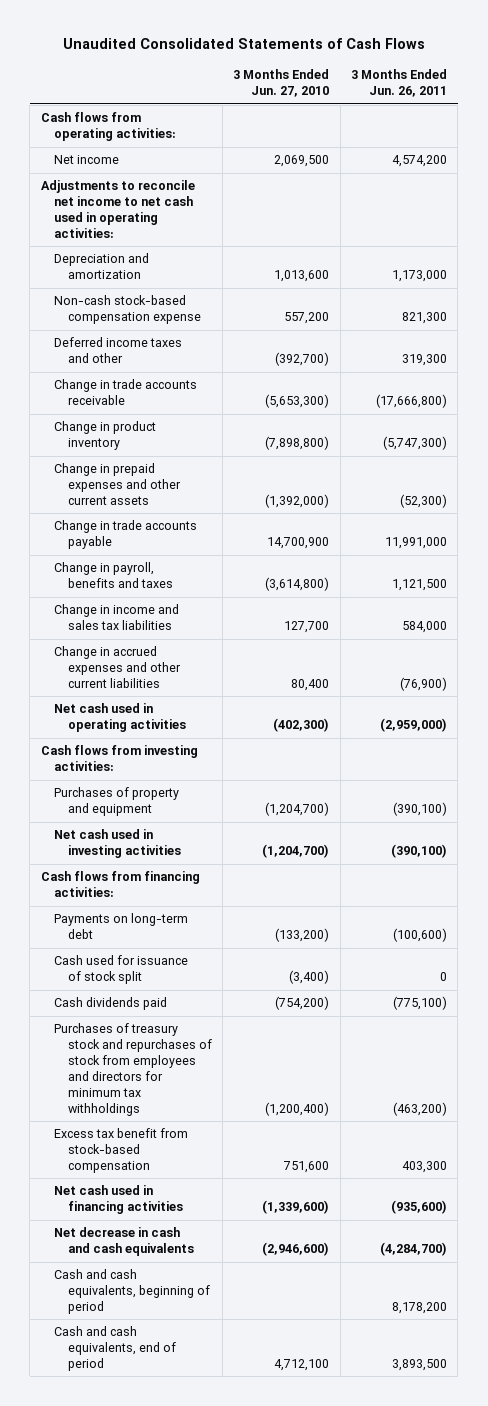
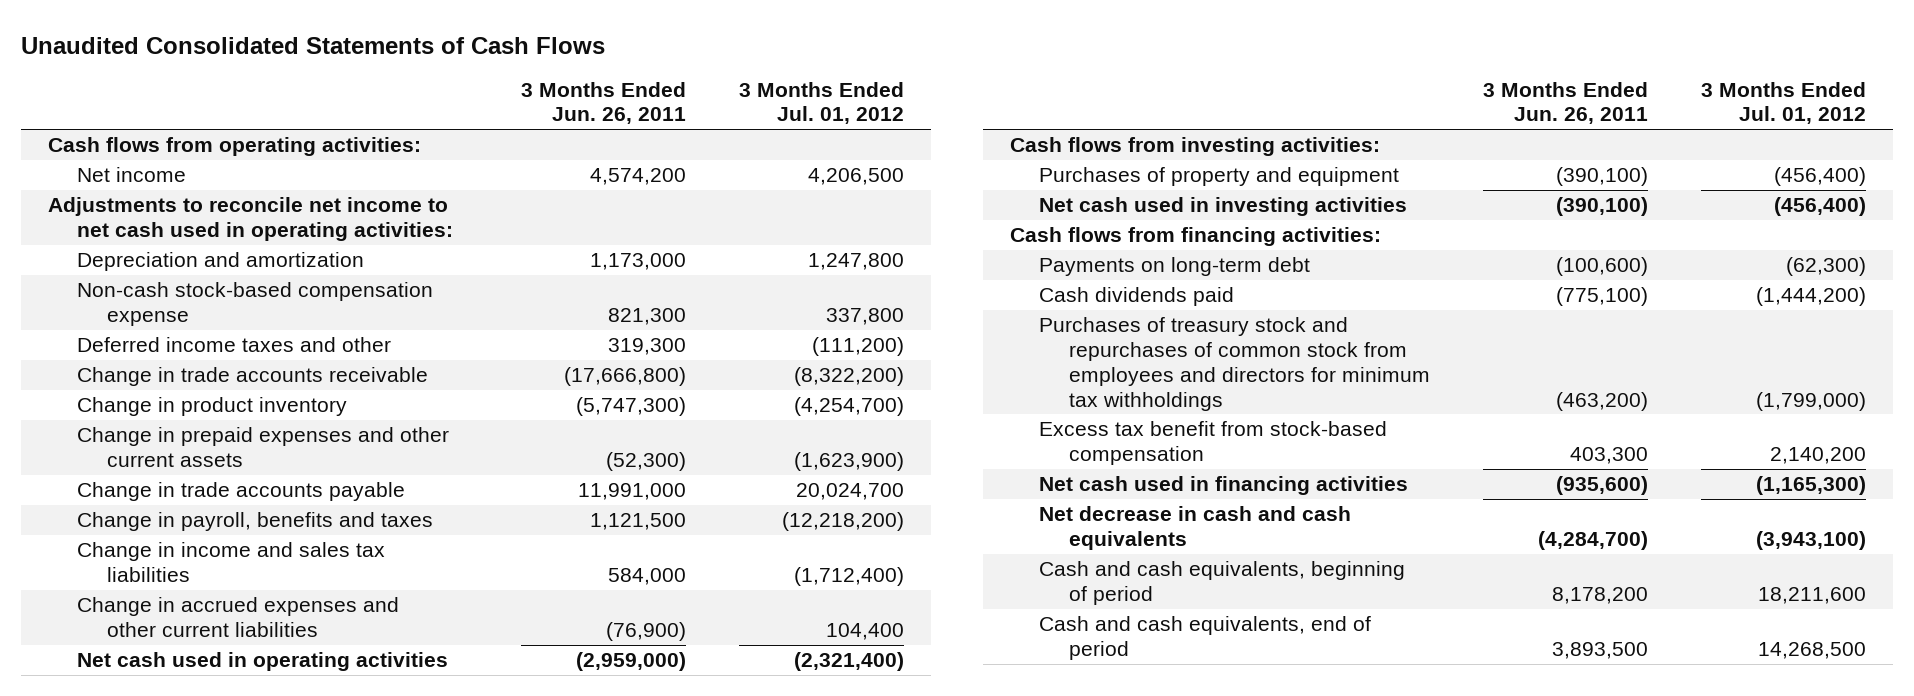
- | 3 Months Ended Jun. 27, 2010 | 3 Months Ended Jun. 26, 2011
+ | 3 Months Ended Jun. 26, 2011 | 3 Months Ended Jul. 01, 2012
- Cash used for issuance of stock split | (3,400) | 0
- Purchases of treasury stock and repurchases of stock from employees and directors for minimum tax withholdings | (1,200,400) | (463,200)
+ Purchases of treasury stock and repurchases of common stock from employees and directors for minimum tax withholdings | (463,200) | (1,799,000)

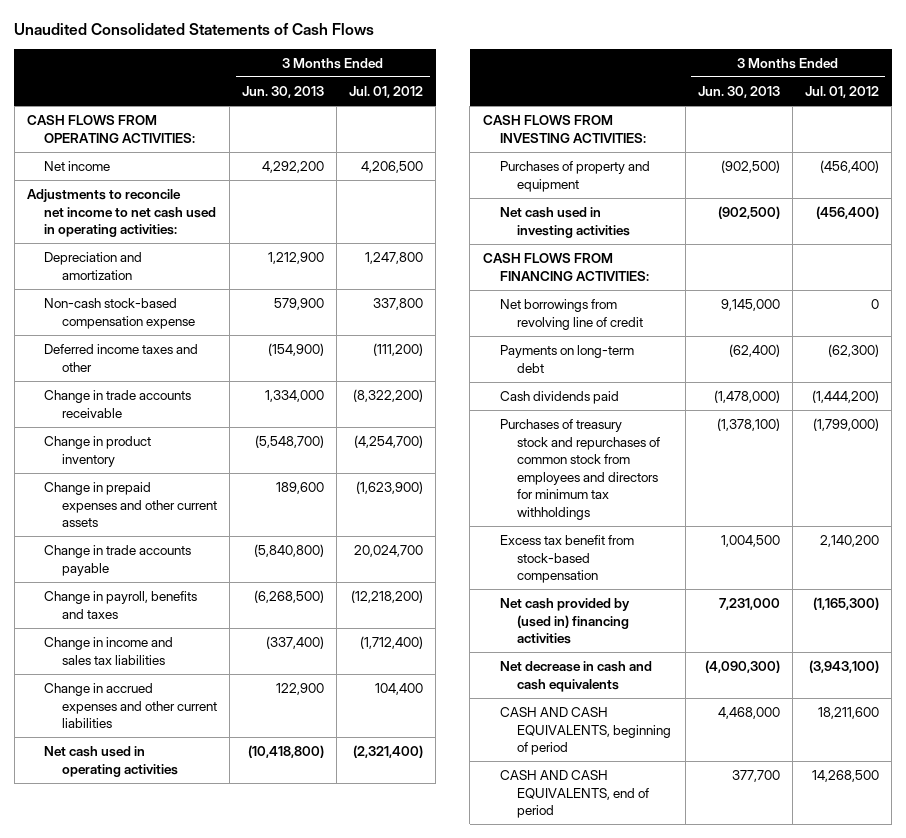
- | 3 Months Ended Jun. 26, 2011 | 3 Months Ended Jul. 01, 2012
+ | 3 Months Ended Jun. 30, 2013 | 3 Months Ended Jul. 01, 2012
- Cash flows from operating activities:
+ CASH FLOWS FROM OPERATING ACTIVITIES:
- Cash flows from investing activities:
+ CASH FLOWS FROM INVESTING ACTIVITIES:
- Cash flows from financing activities:
+ CASH FLOWS FROM FINANCING ACTIVITIES:
+ Net borrowings from revolving line of credit | 9,145,000 | 0
- Net cash used in financing activities | (935,600) | (1,165,300)
+ Net cash provided by (used in) financing activities | 7,231,000 | (1,165,300)
- Cash and cash equivalents, beginning of period | 8,178,200 | 18,211,600
- Cash and cash equivalents, end of period | 3,893,500 | 14,268,500
+ CASH AND CASH EQUIVALENTS, beginning of period | 4,468,000 | 18,211,600
+ CASH AND CASH EQUIVALENTS, end of period | 377,700 | 14,268,500

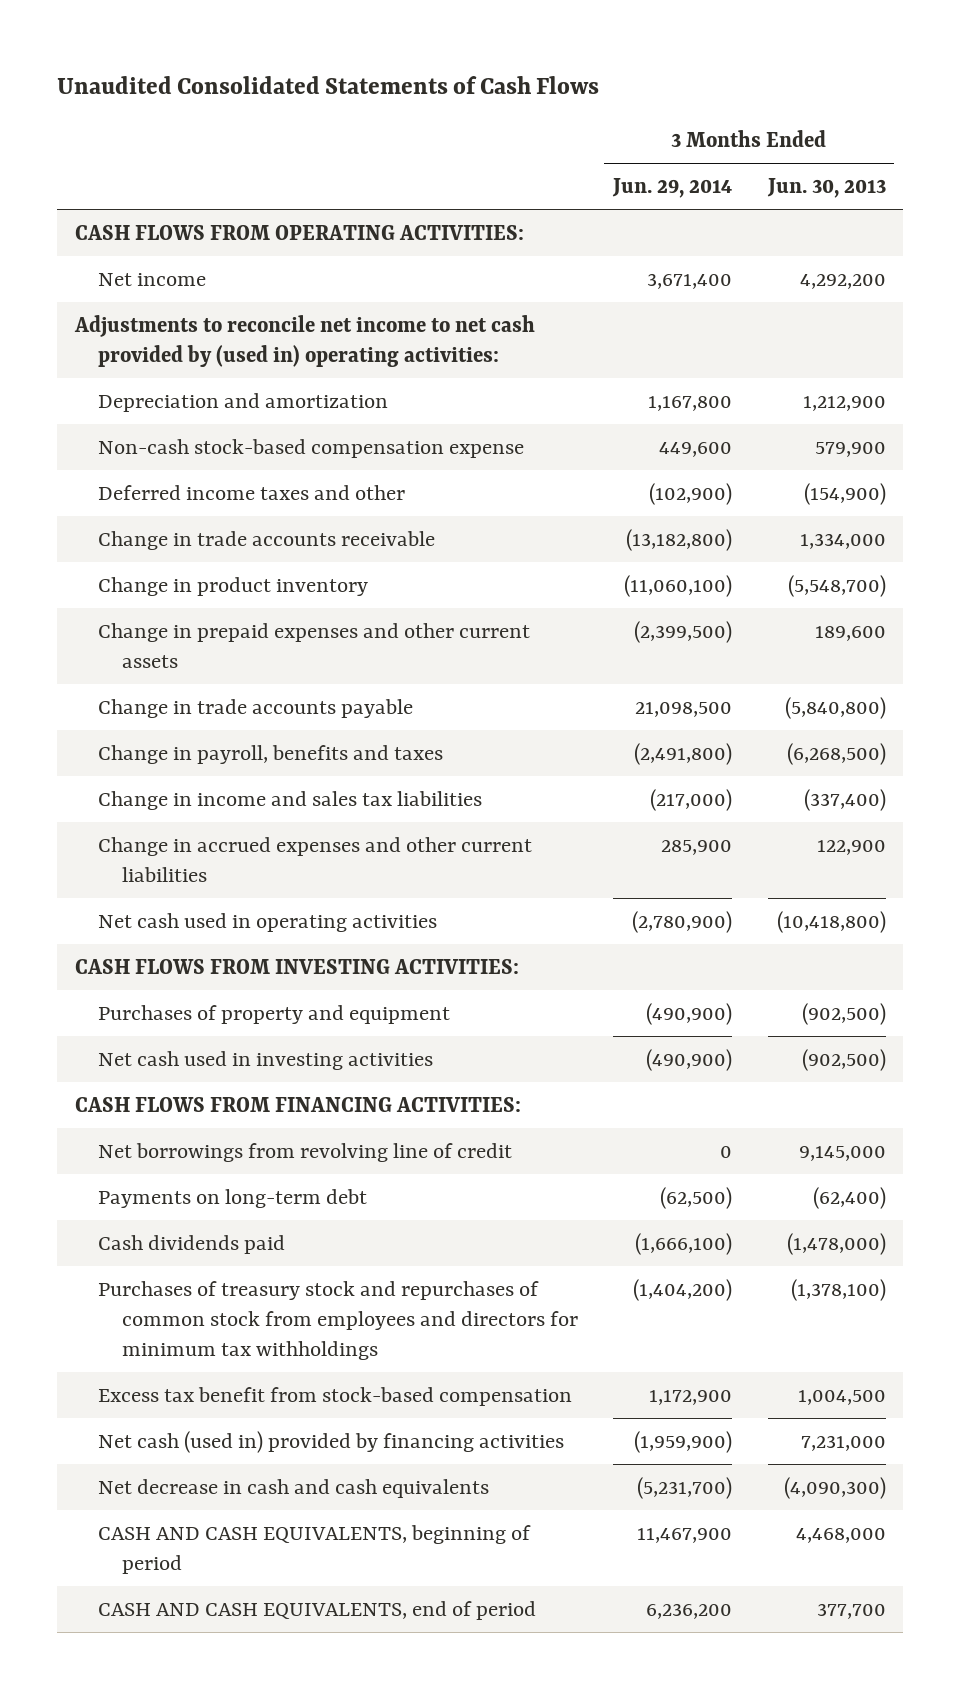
- | 3 Months Ended Jun. 30, 2013 | 3 Months Ended Jul. 01, 2012
+ | 3 Months Ended Jun. 29, 2014 | 3 Months Ended Jun. 30, 2013
- Adjustments to reconcile net income to net cash used in operating activities:
+ Adjustments to reconcile net income to net cash provided by (used in) operating activities:
- Net cash provided by (used in) financing activities | 7,231,000 | (1,165,300)
+ Net cash (used in) provided by financing activities | (1,959,900) | 7,231,000

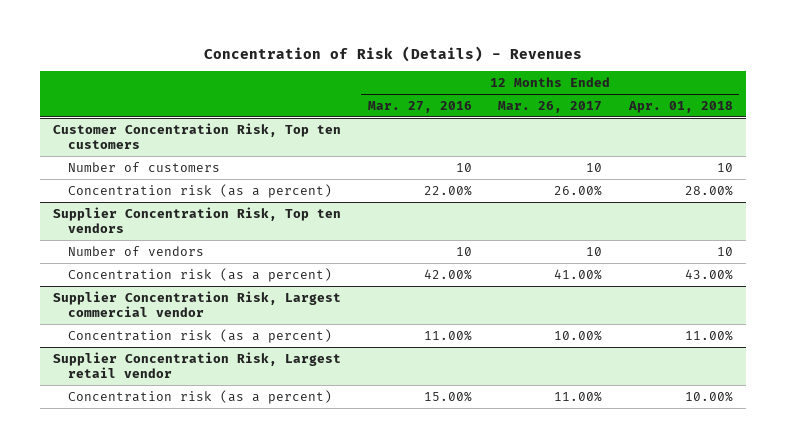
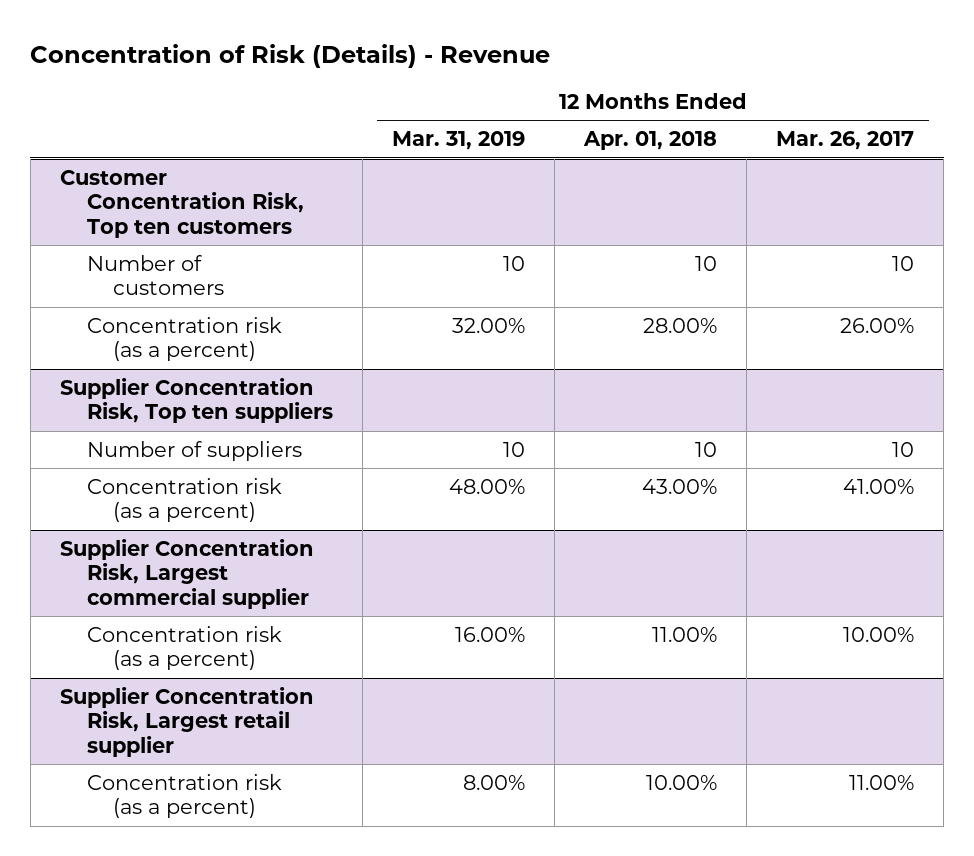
- Concentration of Risk (Details) - Revenues
+ Concentration of Risk (Details) - Revenue
- | 12 Months Ended Mar. 27, 2016 | 12 Months Ended Mar. 26, 2017 | 12 Months Ended Apr. 01, 2018
+ | 12 Months Ended Mar. 31, 2019 | 12 Months Ended Apr. 01, 2018 | 12 Months Ended Mar. 26, 2017
- Supplier Concentration Risk, Top ten vendors
- Number of vendors | 10 | 10 | 10
+ Supplier Concentration Risk, Top ten suppliers
+ Number of suppliers | 10 | 10 | 10
- Supplier Concentration Risk, Largest commercial vendor
+ Supplier Concentration Risk, Largest commercial supplier
- Supplier Concentration Risk, Largest retail vendor
+ Supplier Concentration Risk, Largest retail supplier

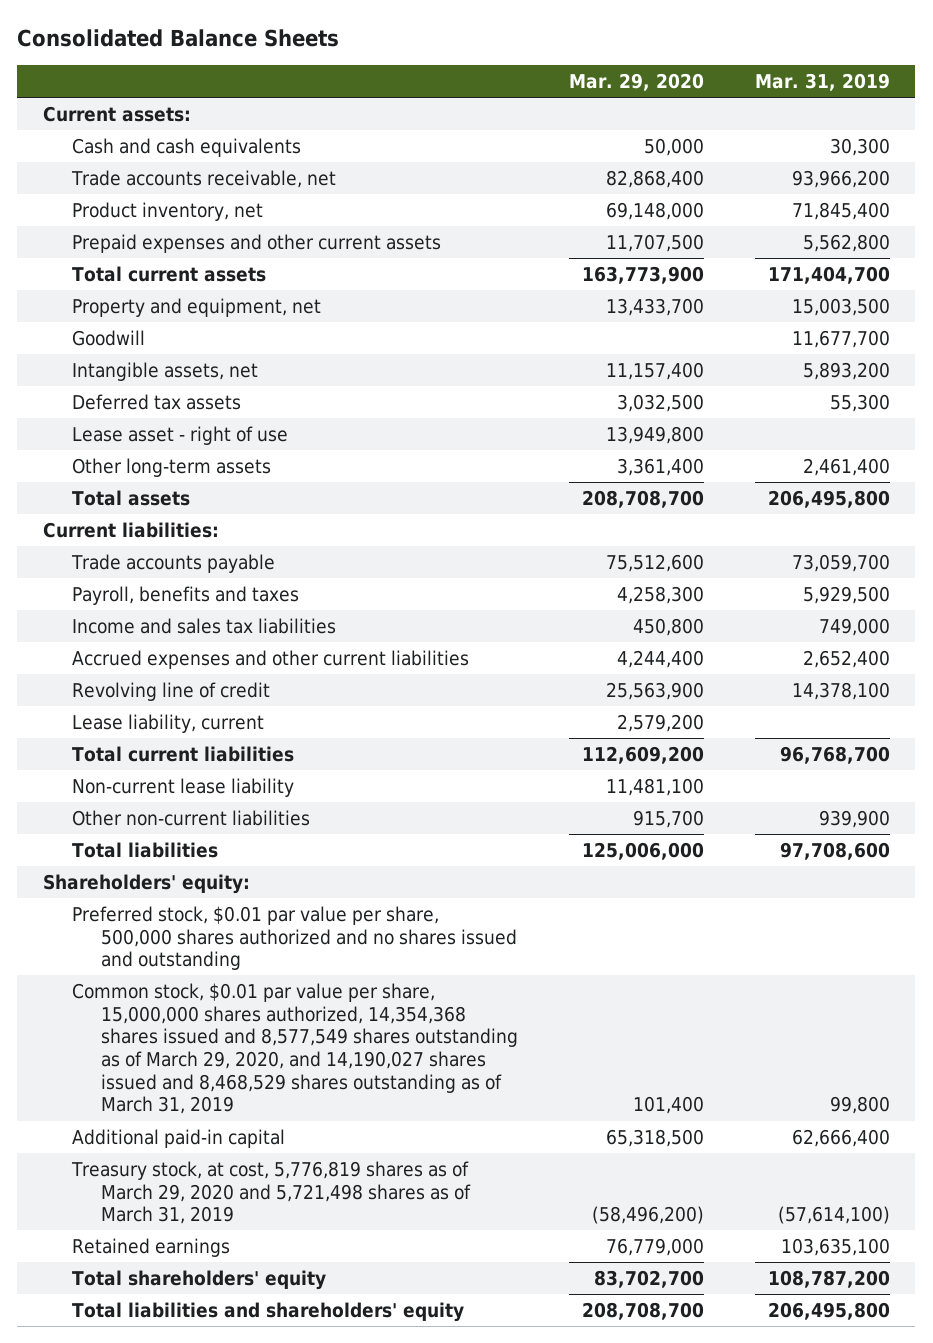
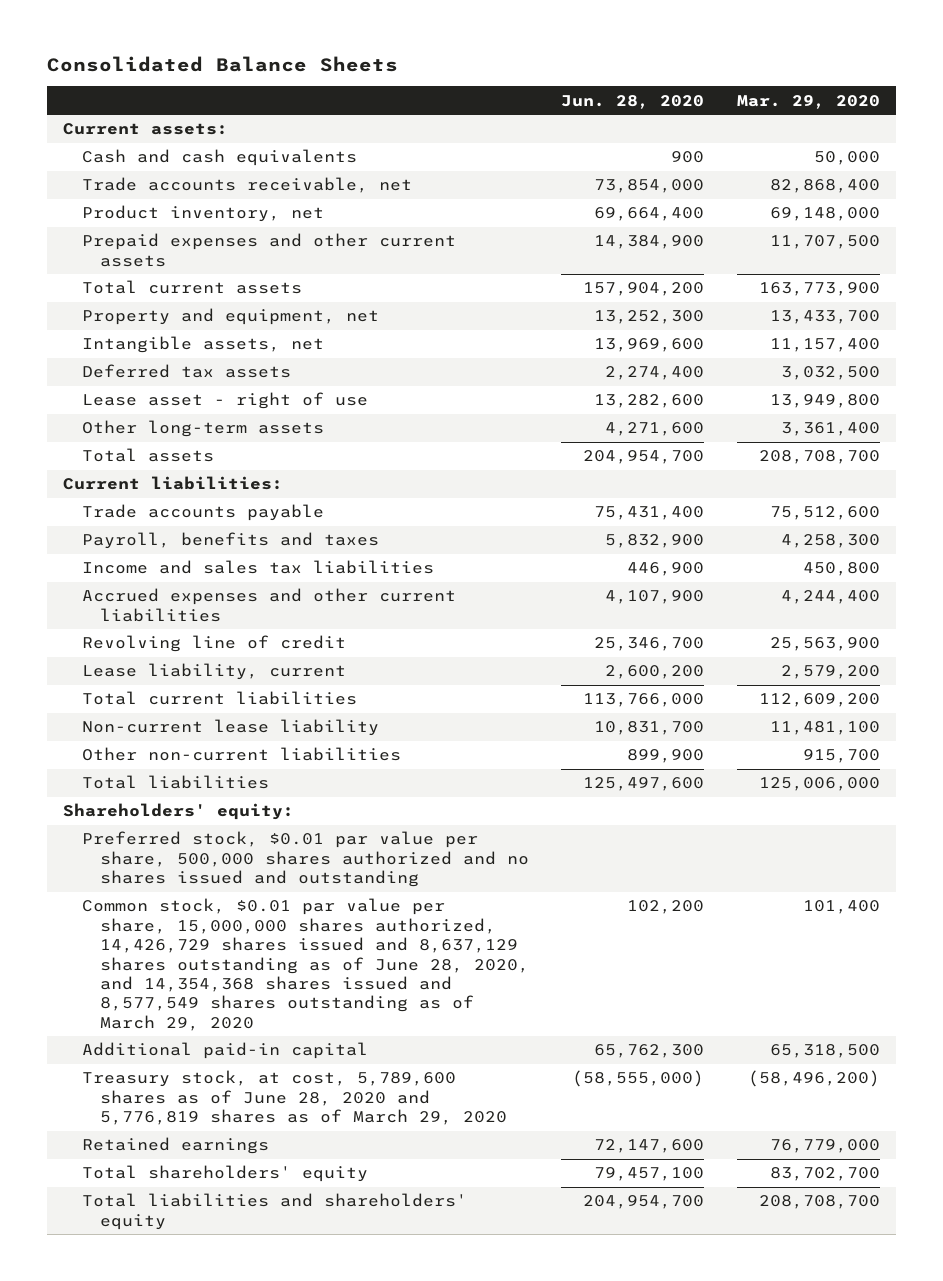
- | Mar. 29, 2020 | Mar. 31, 2019
+ | Jun. 28, 2020 | Mar. 29, 2020
- Goodwill | | 11,677,700
- Common stock, $0.01 par value per share, 15,000,000 shares authorized, 14,354,368 shares issued and 8,577,549 shares outstanding as of March 29, 2020, and 14,190,027 shares issued and 8,468,529 shares outstanding as of March 31, 2019 | 101,400 | 99,800
+ Common stock, $0.01 par value per share, 15,000,000 shares authorized, 14,426,729 shares issued and 8,637,129 shares outstanding as of June 28, 2020, and 14,354,368 shares issued and 8,577,549 shares outstanding as of March 29, 2020 | 102,200 | 101,400
- Treasury stock, at cost, 5,776,819 shares as of March 29, 2020 and 5,721,498 shares as of March 31, 2019 | (58,496,200) | (57,614,100)
+ Treasury stock, at cost, 5,789,600 shares as of June 28, 2020 and 5,776,819 shares as of March 29, 2020 | (58,555,000) | (58,496,200)

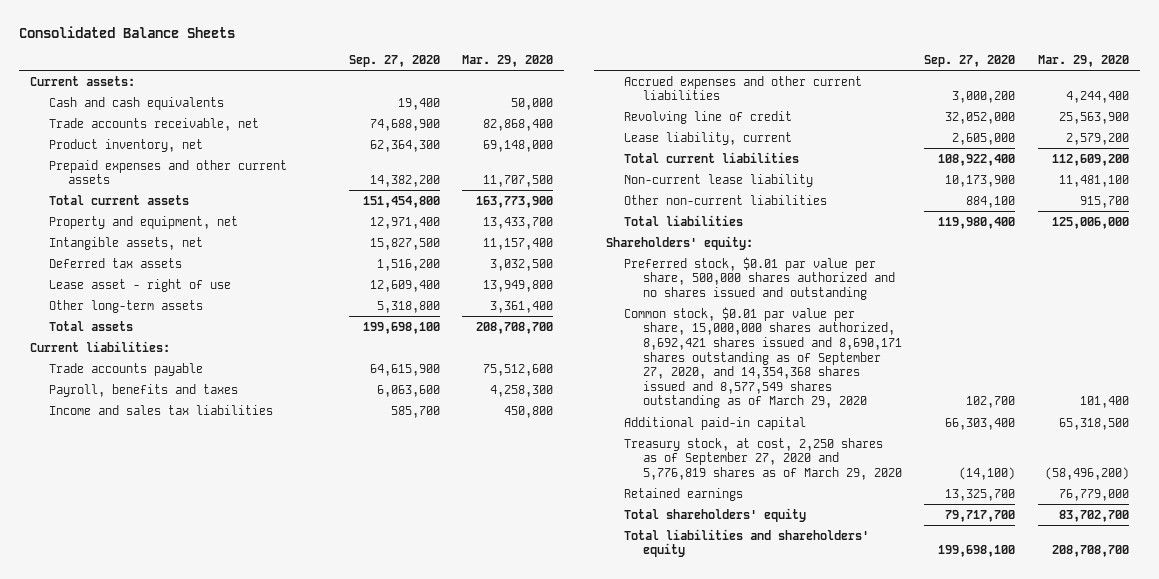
- | Jun. 28, 2020 | Mar. 29, 2020
+ | Sep. 27, 2020 | Mar. 29, 2020
- Common stock, $0.01 par value per share, 15,000,000 shares authorized, 14,426,729 shares issued and 8,637,129 shares outstanding as of June 28, 2020, and 14,354,368 shares issued and 8,577,549 shares outstanding as of March 29, 2020 | 102,200 | 101,400
+ Common stock, $0.01 par value per share, 15,000,000 shares authorized, 8,692,421 shares issued and 8,690,171 shares outstanding as of September 27, 2020, and 14,354,368 shares issued and 8,577,549 shares outstanding as of March 29, 2020 | 102,700 | 101,400
- Treasury stock, at cost, 5,789,600 shares as of June 28, 2020 and 5,776,819 shares as of March 29, 2020 | (58,555,000) | (58,496,200)
+ Treasury stock, at cost, 2,250 shares as of September 27, 2020 and 5,776,819 shares as of March 29, 2020 | (14,100) | (58,496,200)

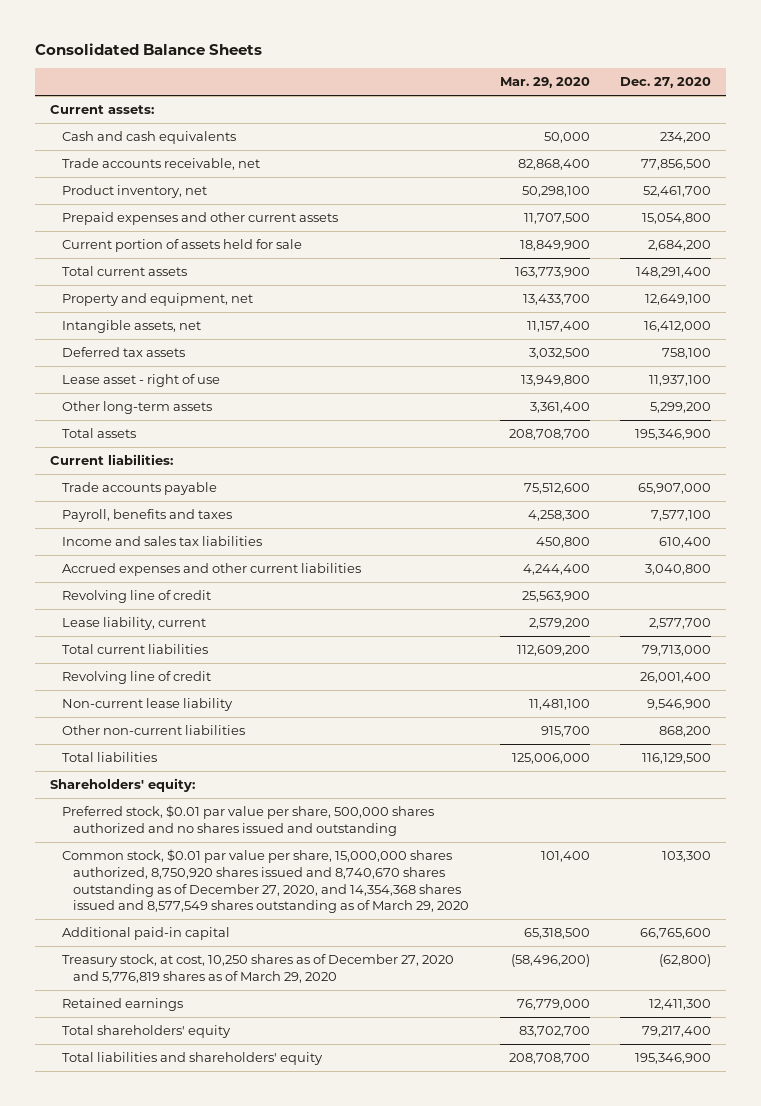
- | Sep. 27, 2020 | Mar. 29, 2020
+ | Mar. 29, 2020 | Dec. 27, 2020
- Product inventory, net | 62,364,300 | 69,148,000
+ Product inventory, net | 50,298,100 | 52,461,700
+ Current portion of assets held for sale | 18,849,900 | 2,684,200
+ Revolving line of credit | | 26,001,400
- Common stock, $0.01 par value per share, 15,000,000 shares authorized, 8,692,421 shares issued and 8,690,171 shares outstanding as of September 27, 2020, and 14,354,368 shares issued and 8,577,549 shares outstanding as of March 29, 2020 | 102,700 | 101,400
+ Common stock, $0.01 par value per share, 15,000,000 shares authorized, 8,750,920 shares issued and 8,740,670 shares outstanding as of December 27, 2020, and 14,354,368 shares issued and 8,577,549 shares outstanding as of March 29, 2020 | 101,400 | 103,300
- Treasury stock, at cost, 2,250 shares as of September 27, 2020 and 5,776,819 shares as of March 29, 2020 | (14,100) | (58,496,200)
+ Treasury stock, at cost, 10,250 shares as of December 27, 2020 and 5,776,819 shares as of March 29, 2020 | (58,496,200) | (62,800)

